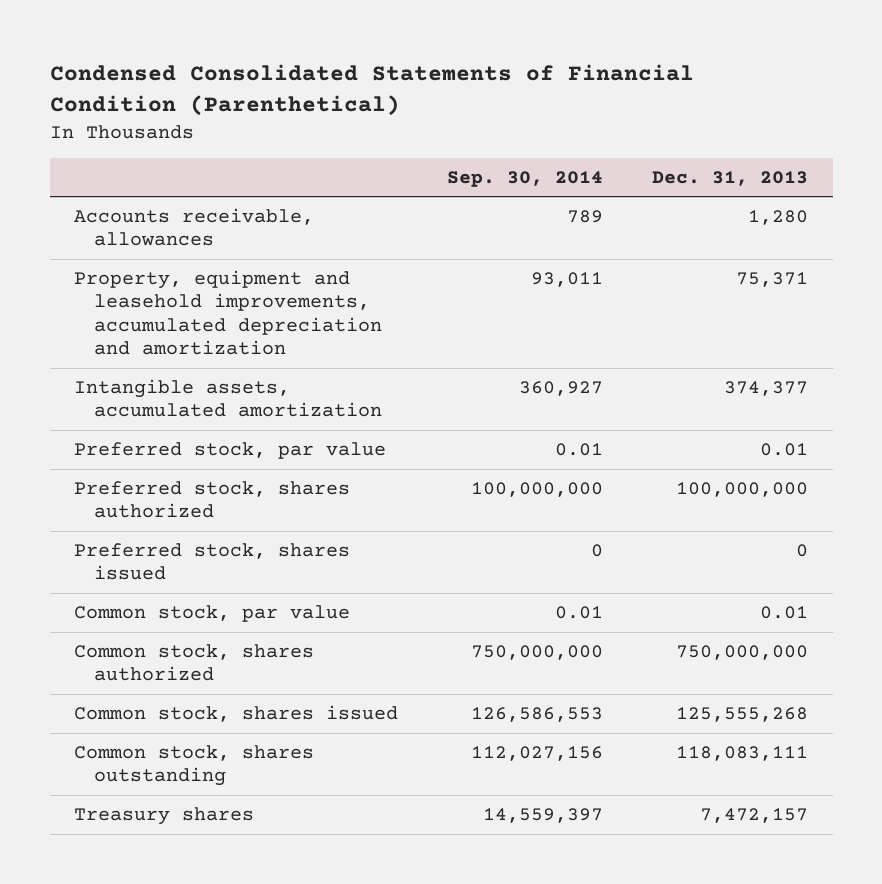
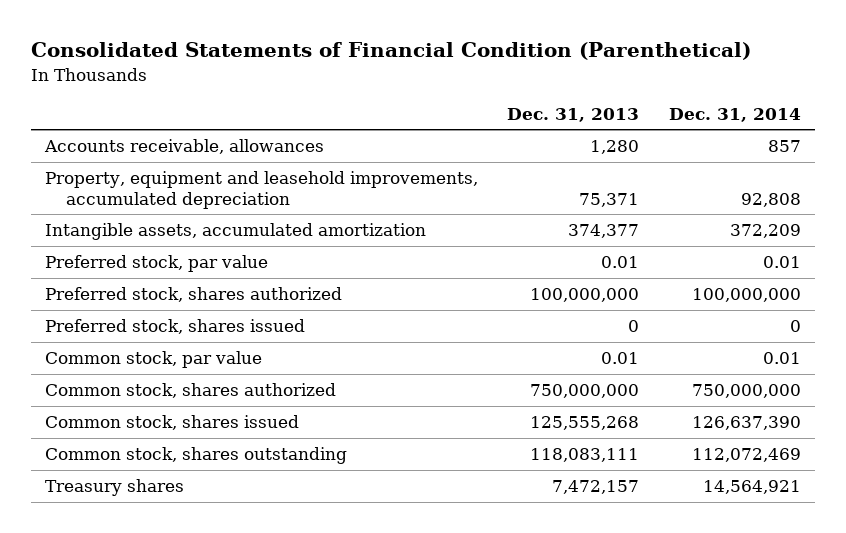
- Condensed Consolidated Statements of Financial Condition (Parenthetical)
+ Consolidated Statements of Financial Condition (Parenthetical)
- | Sep. 30, 2014 | Dec. 31, 2013
+ | Dec. 31, 2013 | Dec. 31, 2014
- Property, equipment and leasehold improvements, accumulated depreciation and amortization | 93,011 | 75,371
+ Property, equipment and leasehold improvements, accumulated depreciation | 75,371 | 92,808

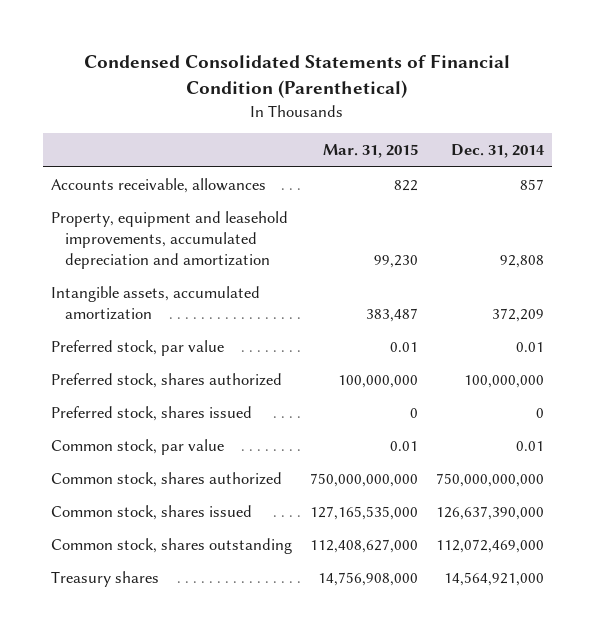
- Consolidated Statements of Financial Condition (Parenthetical)
+ Condensed Consolidated Statements of Financial Condition (Parenthetical)
- | Dec. 31, 2013 | Dec. 31, 2014
+ | Mar. 31, 2015 | Dec. 31, 2014
- Property, equipment and leasehold improvements, accumulated depreciation | 75,371 | 92,808
+ Property, equipment and leasehold improvements, accumulated depreciation and amortization | 99,230 | 92,808
- Common stock, shares authorized | 750,000,000 | 750,000,000
- Common stock, shares issued | 125,555,268 | 126,637,390
- Common stock, shares outstanding | 118,083,111 | 112,072,469
- Treasury shares | 7,472,157 | 14,564,921
+ Common stock, shares authorized | 750,000,000,000 | 750,000,000,000
+ Common stock, shares issued | 127,165,535,000 | 126,637,390,000
+ Common stock, shares outstanding | 112,408,627,000 | 112,072,469,000
+ Treasury shares | 14,756,908,000 | 14,564,921,000

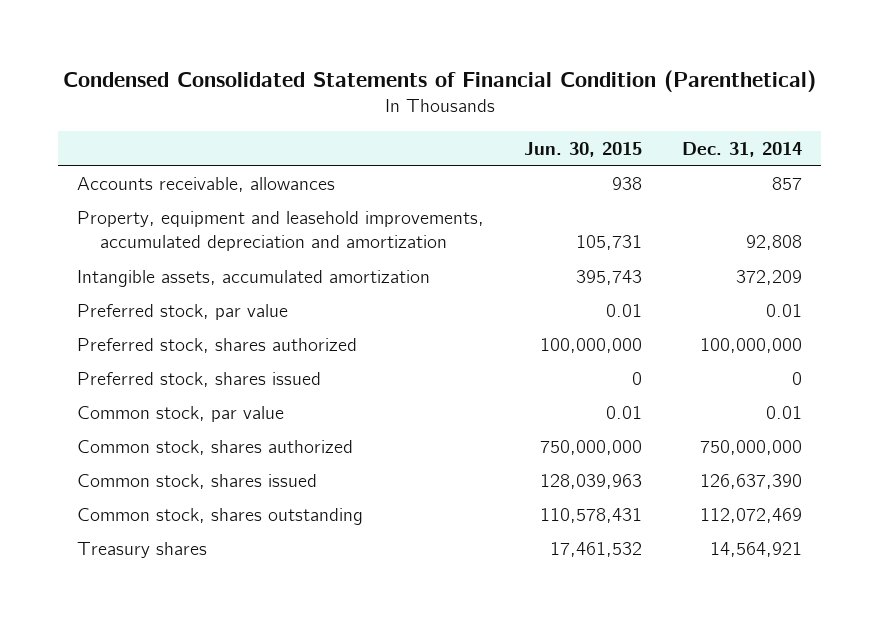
- | Mar. 31, 2015 | Dec. 31, 2014
+ | Jun. 30, 2015 | Dec. 31, 2014
- Common stock, shares authorized | 750,000,000,000 | 750,000,000,000
- Common stock, shares issued | 127,165,535,000 | 126,637,390,000
- Common stock, shares outstanding | 112,408,627,000 | 112,072,469,000
- Treasury shares | 14,756,908,000 | 14,564,921,000
+ Common stock, shares authorized | 750,000,000 | 750,000,000
+ Common stock, shares issued | 128,039,963 | 126,637,390
+ Common stock, shares outstanding | 110,578,431 | 112,072,469
+ Treasury shares | 17,461,532 | 14,564,921

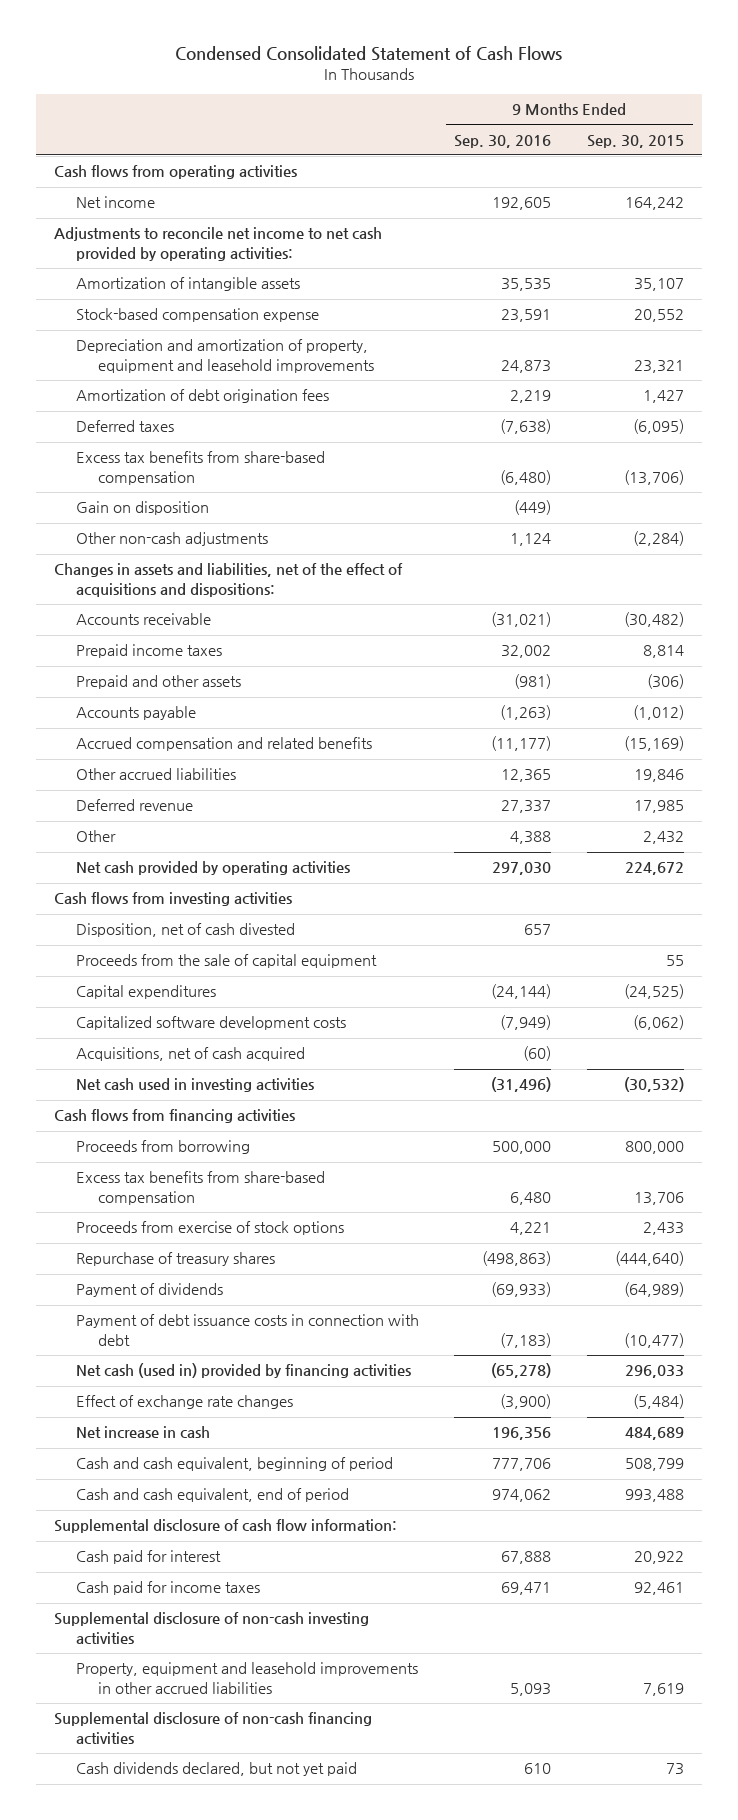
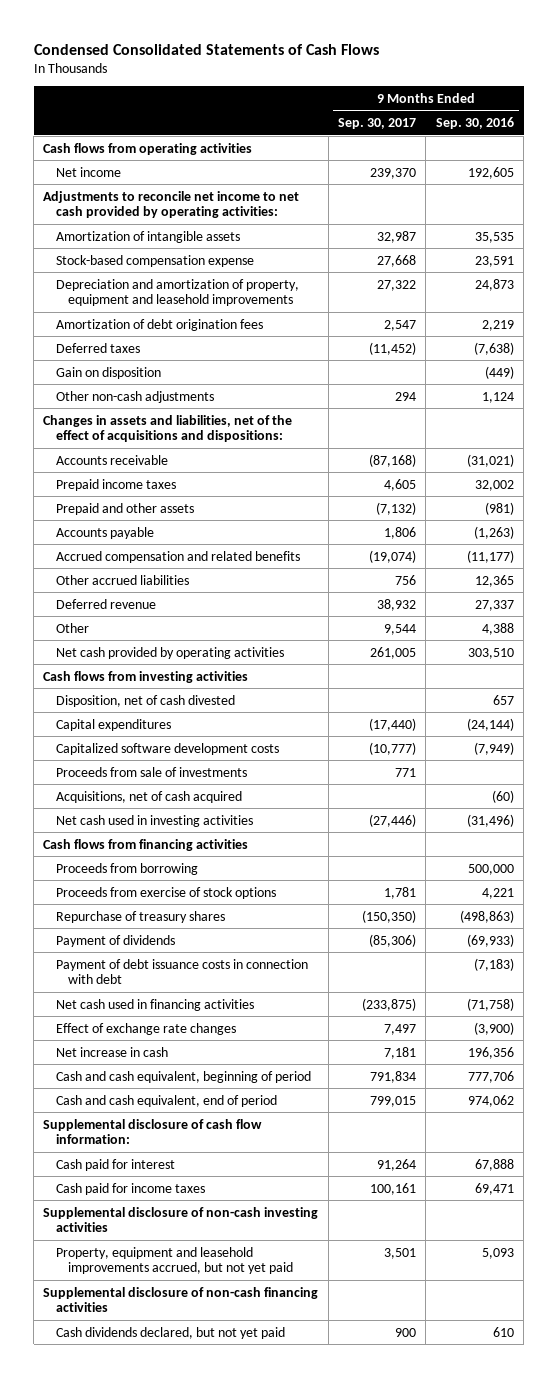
- Condensed Consolidated Statement of Cash Flows
+ Condensed Consolidated Statements of Cash Flows
- | 9 Months Ended Sep. 30, 2016 | 9 Months Ended Sep. 30, 2015
+ | 9 Months Ended Sep. 30, 2017 | 9 Months Ended Sep. 30, 2016
- Excess tax benefits from share-based compensation | (6,480) | (13,706)
- Net cash provided by operating activities | 297,030 | 224,672
+ Net cash provided by operating activities | 261,005 | 303,510
- Proceeds from the sale of capital equipment | | 55
+ Proceeds from sale of investments | 771 |
- Excess tax benefits from share-based compensation | 6,480 | 13,706
- Net cash (used in) provided by financing activities | (65,278) | 296,033
+ Net cash used in financing activities | (233,875) | (71,758)
- Property, equipment and leasehold improvements in other accrued liabilities | 5,093 | 7,619
+ Property, equipment and leasehold improvements accrued, but not yet paid | 3,501 | 5,093

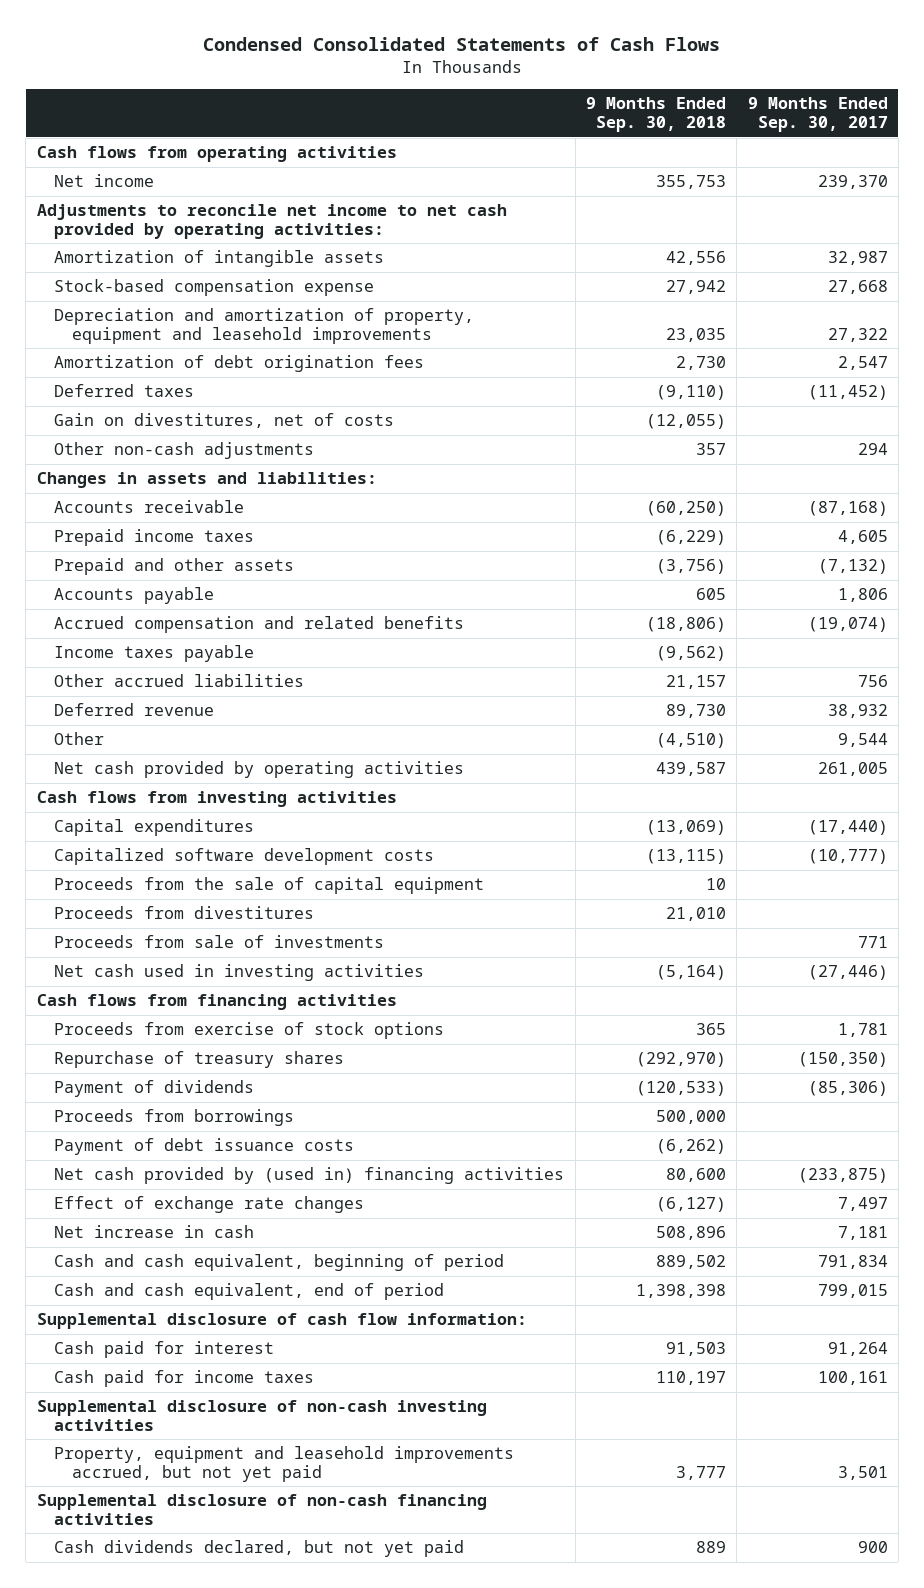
- | 9 Months Ended Sep. 30, 2017 | 9 Months Ended Sep. 30, 2016
+ | 9 Months Ended Sep. 30, 2018 | 9 Months Ended Sep. 30, 2017
- Gain on disposition | | (449)
+ Gain on divestitures, net of costs | (12,055) |
- Changes in assets and liabilities, net of the effect of acquisitions and dispositions:
+ Changes in assets and liabilities:
+ Income taxes payable | (9,562) |
- Disposition, net of cash divested | | 657
+ Proceeds from the sale of capital equipment | 10 |
+ Proceeds from divestitures | 21,010 |
- Acquisitions, net of cash acquired | | (60)
- Proceeds from borrowing | | 500,000
- Payment of debt issuance costs in connection with debt | | (7,183)
- Net cash used in financing activities | (233,875) | (71,758)
+ Proceeds from borrowings | 500,000 |
+ Payment of debt issuance costs | (6,262) |
+ Net cash provided by (used in) financing activities | 80,600 | (233,875)

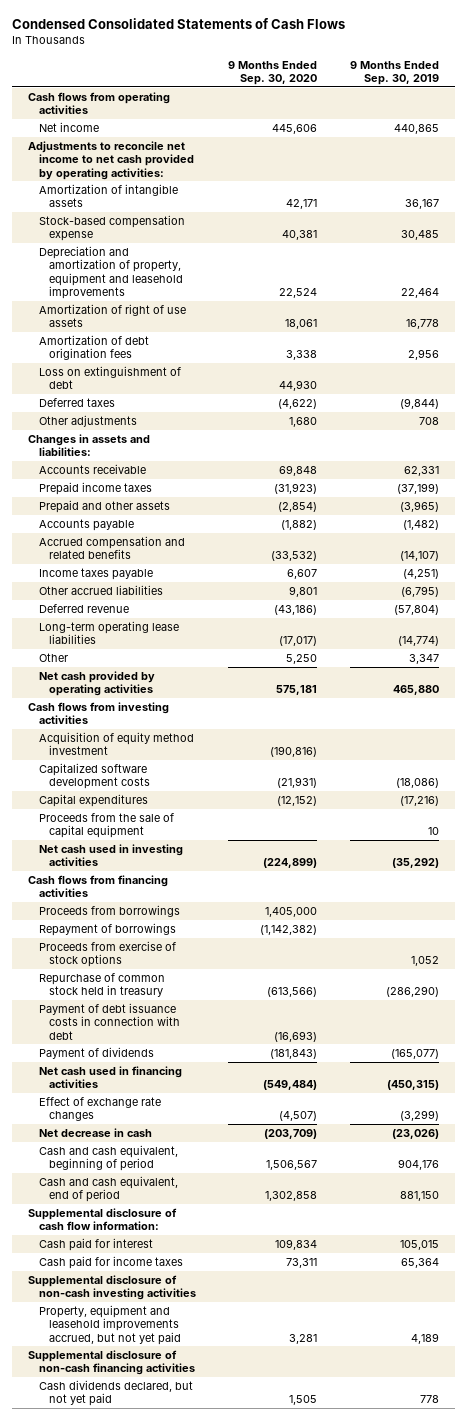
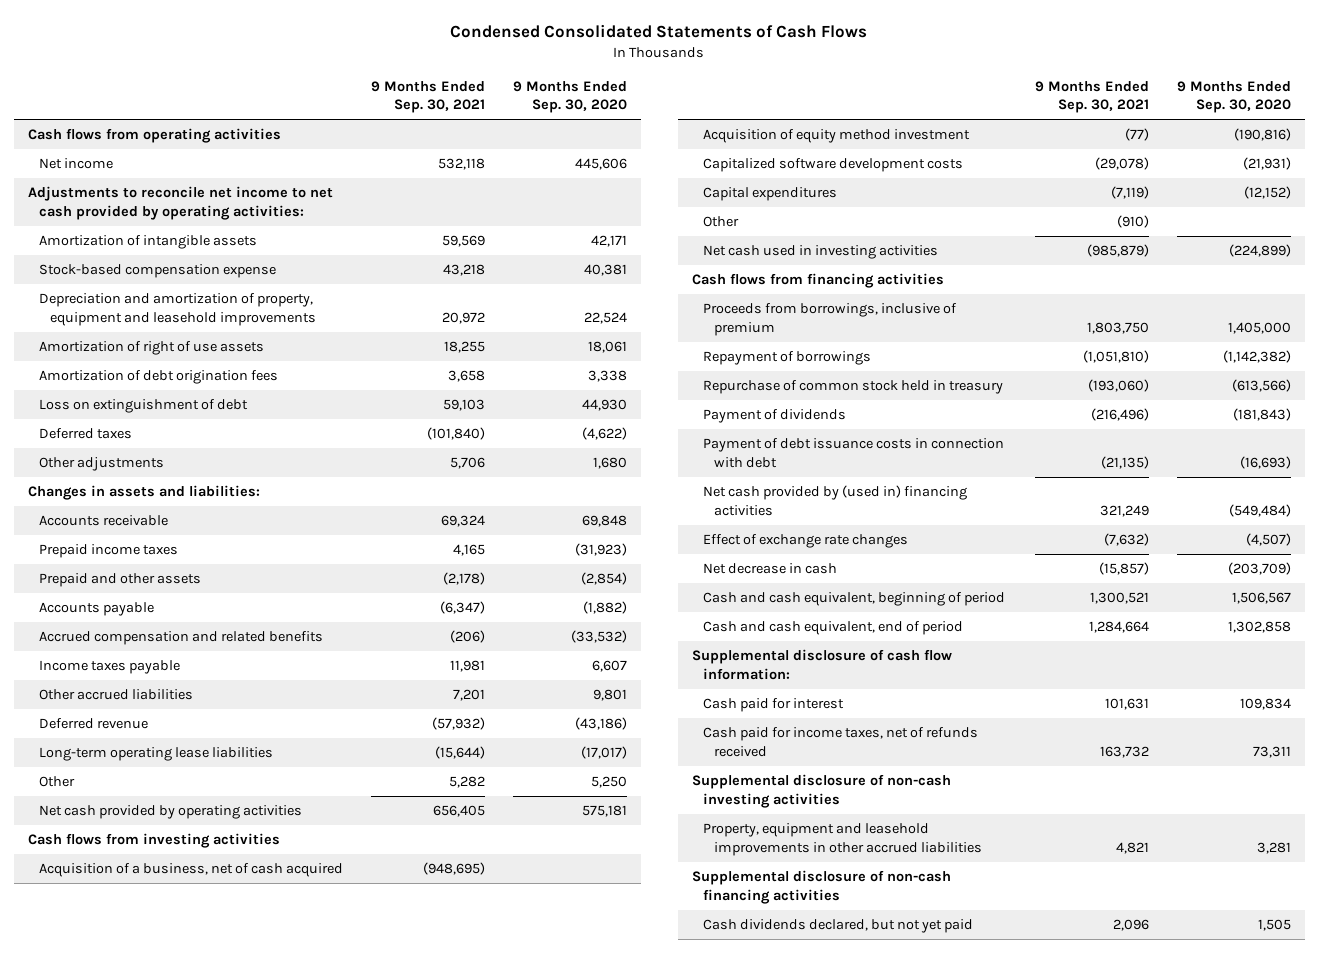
- | 9 Months Ended Sep. 30, 2020 | 9 Months Ended Sep. 30, 2019
+ | 9 Months Ended Sep. 30, 2021 | 9 Months Ended Sep. 30, 2020
+ Acquisition of a business, net of cash acquired | (948,695) |
- Proceeds from the sale of capital equipment | | 10
+ Other | (910) |
- Proceeds from borrowings | 1,405,000 |
+ Proceeds from borrowings, inclusive of premium | 1,803,750 | 1,405,000
- Proceeds from exercise of stock options | | 1,052
- Net cash used in financing activities | (549,484) | (450,315)
moved down: Payment of debt issuance costs in connection with debt | (21,135) | (16,693)
+ Net cash provided by (used in) financing activities | 321,249 | (549,484)
- Cash paid for income taxes | 73,311 | 65,364
+ Cash paid for income taxes, net of refunds received | 163,732 | 73,311
- Property, equipment and leasehold improvements accrued, but not yet paid | 3,281 | 4,189
+ Property, equipment and leasehold improvements in other accrued liabilities | 4,821 | 3,281

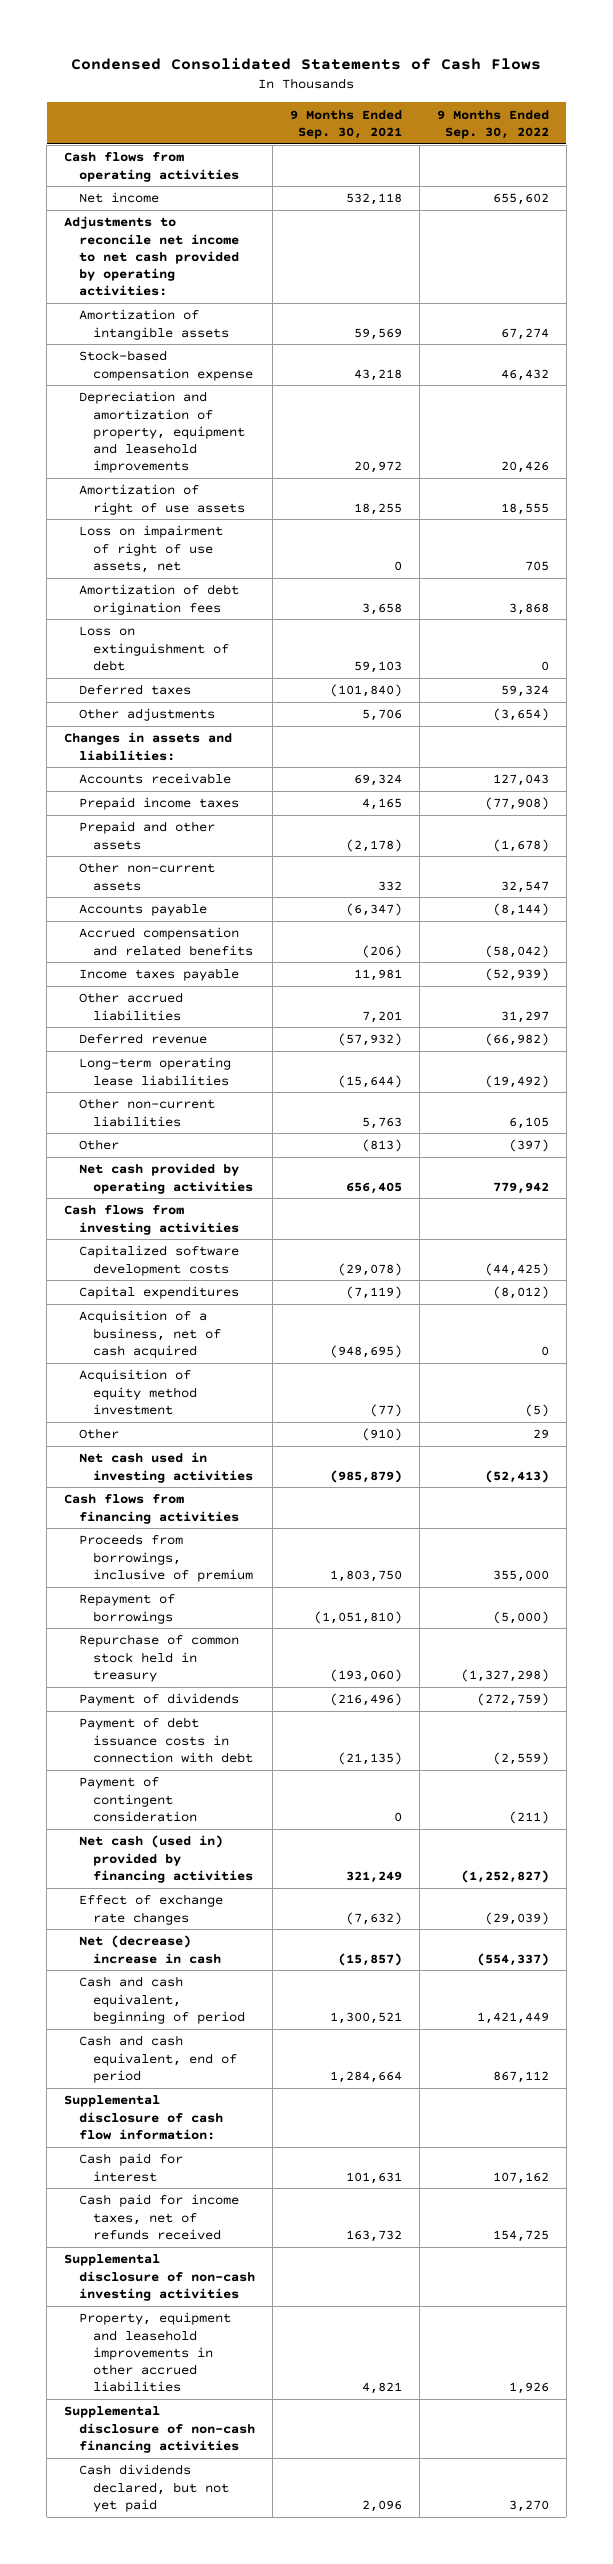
- | 9 Months Ended Sep. 30, 2021 | 9 Months Ended Sep. 30, 2020
+ | 9 Months Ended Sep. 30, 2021 | 9 Months Ended Sep. 30, 2022
+ Loss on impairment of right of use assets, net | 0 | 705
+ Other non-current assets | 332 | 32,547
- Other | 5,282 | 5,250
+ Other non-current liabilities | 5,763 | 6,105
+ Other | (813) | (397)
moved down: Acquisition of a business, net of cash acquired | (948,695) | 0
moved down: Acquisition of equity method investment | (77) | (5)
- Net cash provided by (used in) financing activities | 321,249 | (549,484)
+ Payment of contingent consideration | 0 | (211)
+ Net cash (used in) provided by financing activities | 321,249 | (1,252,827)
- Net decrease in cash | (15,857) | (203,709)
+ Net (decrease) increase in cash | (15,857) | (554,337)

